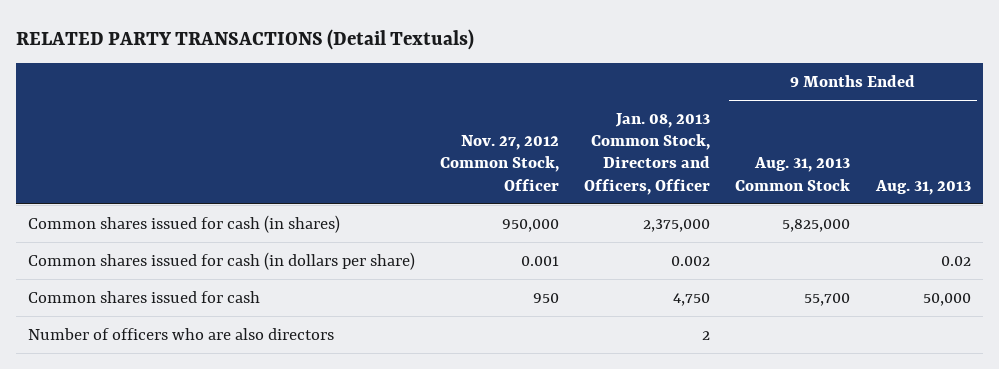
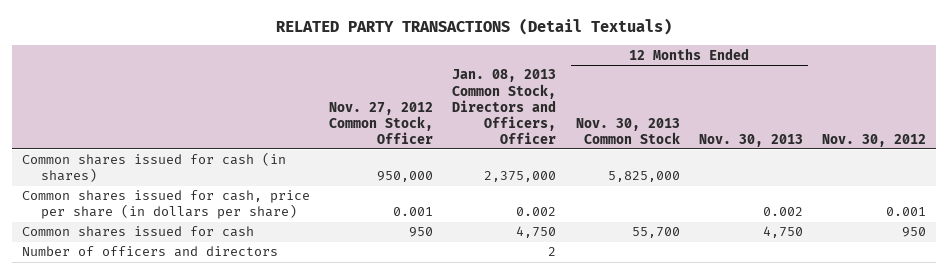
- | Nov. 27, 2012 Common Stock, Officer | Jan. 08, 2013 Common Stock, Directors and Officers, Officer | 9 Months Ended Aug. 31, 2013 Common Stock | 9 Months Ended Aug. 31, 2013
+ | Nov. 27, 2012 Common Stock, Officer | Jan. 08, 2013 Common Stock, Directors and Officers, Officer | 12 Months Ended Nov. 30, 2013 Common Stock | 12 Months Ended Nov. 30, 2013 | Nov. 30, 2012
- Common shares issued for cash (in dollars per share) | 0.001 | 0.002 | | 0.02
+ Common shares issued for cash, price per share (in dollars per share) | 0.001 | 0.002 | | 0.002 | 0.001
- Number of officers who are also directors | | 2 | |
+ Number of officers and directors | | 2 | | |

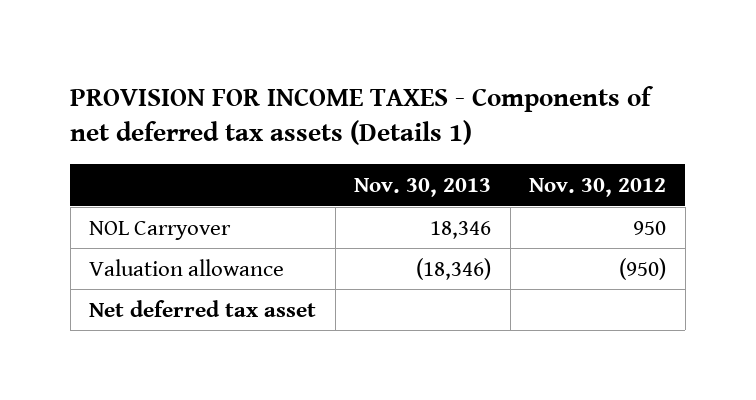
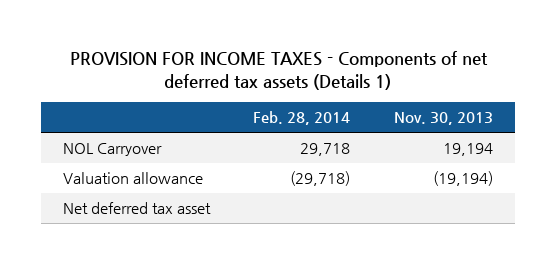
- | Nov. 30, 2013 | Nov. 30, 2012
+ | Feb. 28, 2014 | Nov. 30, 2013
- NOL Carryover | 18,346 | 950
- Valuation allowance | (18,346) | (950)
+ NOL Carryover | 29,718 | 19,194
+ Valuation allowance | (29,718) | (19,194)

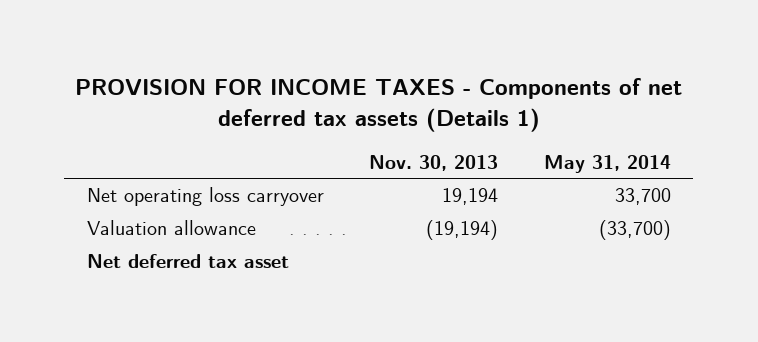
- | Feb. 28, 2014 | Nov. 30, 2013
+ | Nov. 30, 2013 | May 31, 2014
- NOL Carryover | 29,718 | 19,194
+ Net operating loss carryover | 19,194 | 33,700

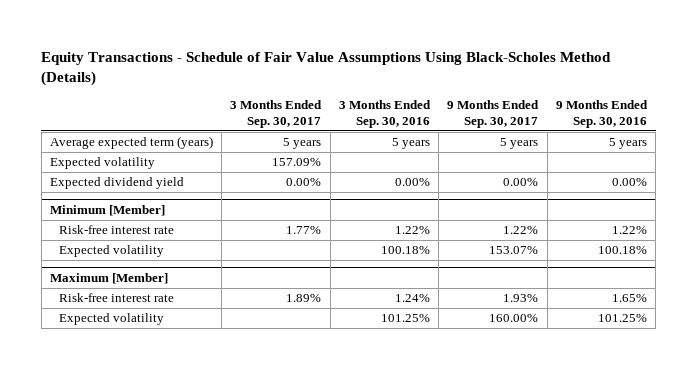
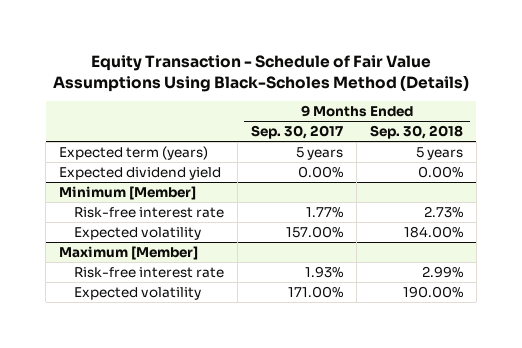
- Equity Transactions - Schedule of Fair Value Assumptions Using Black-Scholes Method (Details)
+ Equity Transaction - Schedule of Fair Value Assumptions Using Black-Scholes Method (Details)
- | 3 Months Ended Sep. 30, 2017 | 3 Months Ended Sep. 30, 2016 | 9 Months Ended Sep. 30, 2017 | 9 Months Ended Sep. 30, 2016
+ | 9 Months Ended Sep. 30, 2017 | 9 Months Ended Sep. 30, 2018
- Average expected term (years) | 5 years | 5 years | 5 years | 5 years
- Expected volatility | 157.09% | | |
+ Expected term (years) | 5 years | 5 years
@ Minimum [Member]
- Risk-free interest rate | 1.77% | 1.22% | 1.22% | 1.22%
- Expected volatility | | 100.18% | 153.07% | 100.18%
+ Risk-free interest rate | 1.77% | 2.73%
+ Expected volatility | 157.00% | 184.00%
@ Maximum [Member]
- Expected volatility | | 101.25% | 160.00% | 101.25%
+ Expected volatility | 171.00% | 190.00%

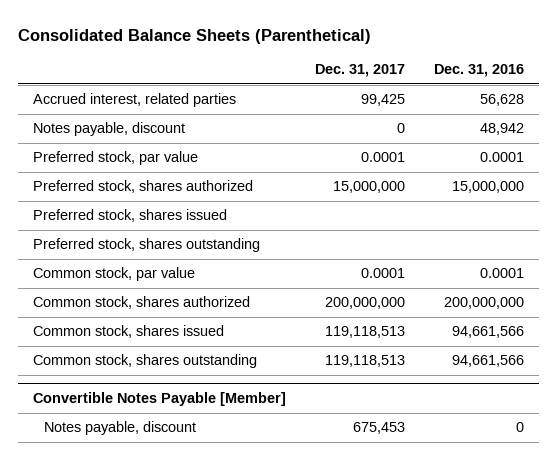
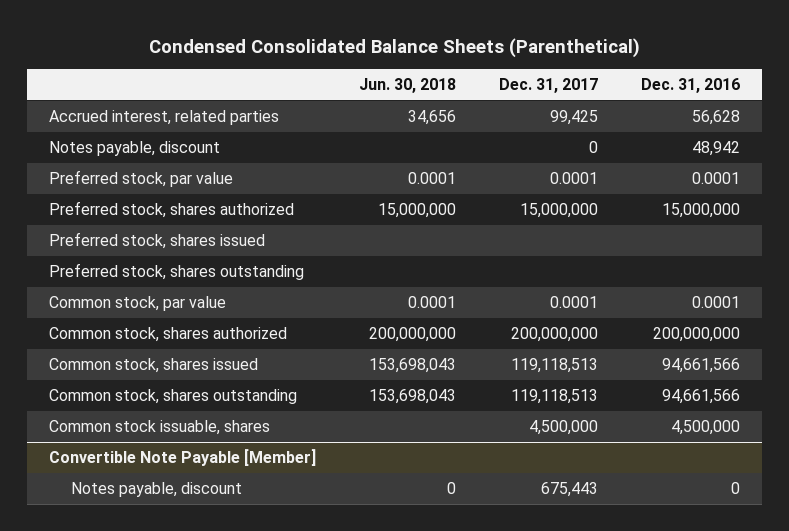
- Consolidated Balance Sheets (Parenthetical)
+ Condensed Consolidated Balance Sheets (Parenthetical)
- | Dec. 31, 2017 | Dec. 31, 2016
+ | Jun. 30, 2018 | Dec. 31, 2017 | Dec. 31, 2016
- Convertible Notes Payable [Member]
- Notes payable, discount | 675,453 | 0
+ Common stock issuable, shares | | 4,500,000 | 4,500,000
+ Convertible Note Payable [Member]
+ Notes payable, discount | 0 | 675,443 | 0

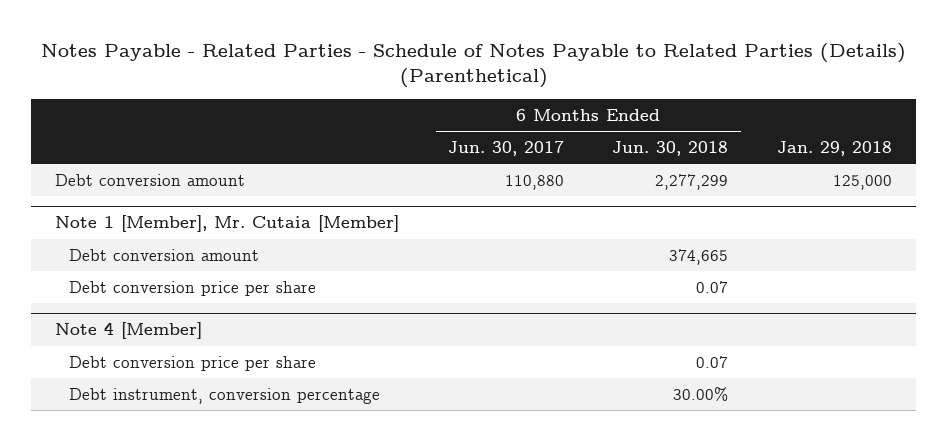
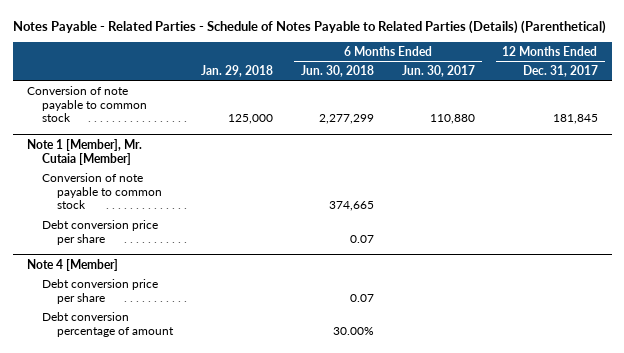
- | 6 Months Ended Jun. 30, 2017 | 6 Months Ended Jun. 30, 2018 | Jan. 29, 2018
+ | Jan. 29, 2018 | 6 Months Ended Jun. 30, 2018 | 6 Months Ended Jun. 30, 2017 | 12 Months Ended Dec. 31, 2017
- Debt conversion amount | 110,880 | 2,277,299 | 125,000
+ Conversion of note payable to common stock | 125,000 | 2,277,299 | 110,880 | 181,845
@ Note 1 [Member], Mr. Cutaia [Member]
- Debt conversion amount | | 374,665 |
+ Conversion of note payable to common stock | | 374,665 | |
@ Note 4 [Member]
- Debt instrument, conversion percentage | | 30.00% |
+ Debt conversion percentage of amount | | 30.00% | |

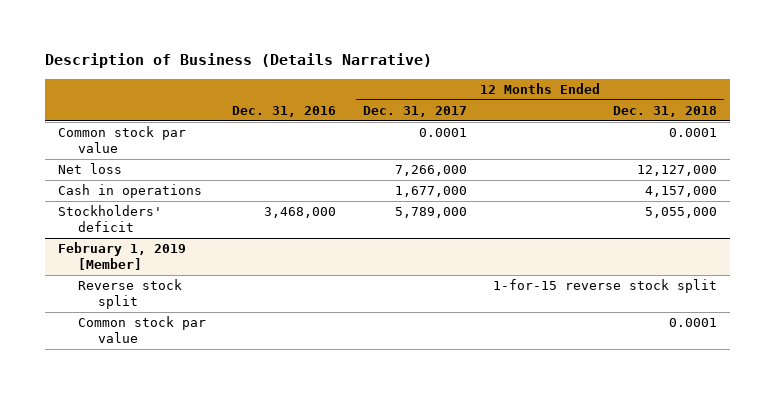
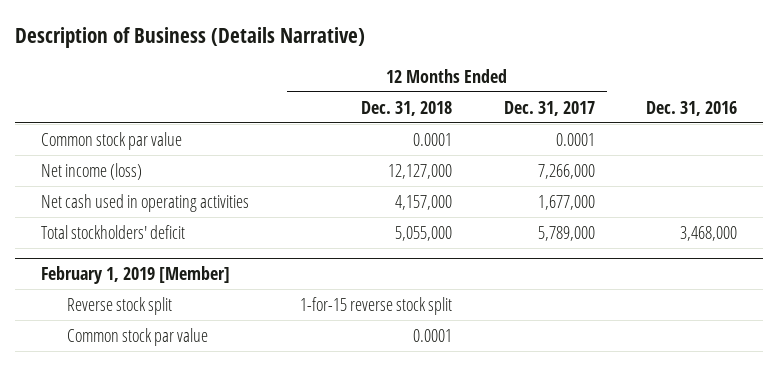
- | Dec. 31, 2016 | 12 Months Ended Dec. 31, 2017 | 12 Months Ended Dec. 31, 2018
+ | 12 Months Ended Dec. 31, 2018 | 12 Months Ended Dec. 31, 2017 | Dec. 31, 2016
- Net loss | | 7,266,000 | 12,127,000
- Cash in operations | | 1,677,000 | 4,157,000
- Stockholders' deficit | 3,468,000 | 5,789,000 | 5,055,000
+ Net income (loss) | 12,127,000 | 7,266,000 |
+ Net cash used in operating activities | 4,157,000 | 1,677,000 |
+ Total stockholders' deficit | 5,055,000 | 5,789,000 | 3,468,000

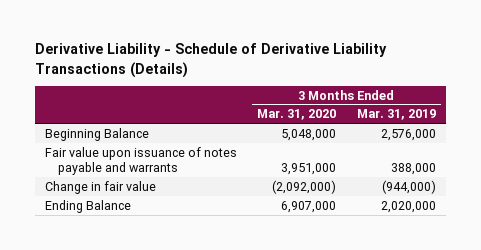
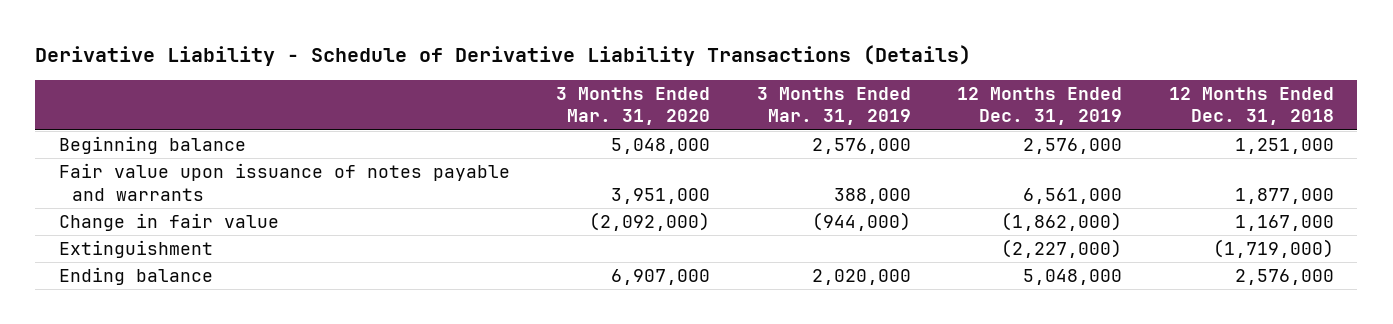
- | 3 Months Ended Mar. 31, 2020 | 3 Months Ended Mar. 31, 2019
+ | 3 Months Ended Mar. 31, 2020 | 3 Months Ended Mar. 31, 2019 | 12 Months Ended Dec. 31, 2019 | 12 Months Ended Dec. 31, 2018
- Beginning Balance | 5,048,000 | 2,576,000
+ Beginning balance | 5,048,000 | 2,576,000 | 2,576,000 | 1,251,000
- Ending Balance | 6,907,000 | 2,020,000
+ Extinguishment | | | (2,227,000) | (1,719,000)
+ Ending balance | 6,907,000 | 2,020,000 | 5,048,000 | 2,576,000

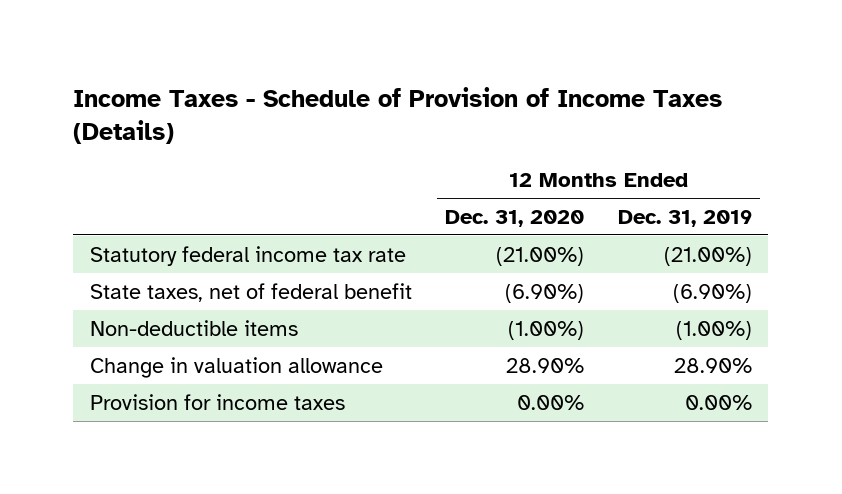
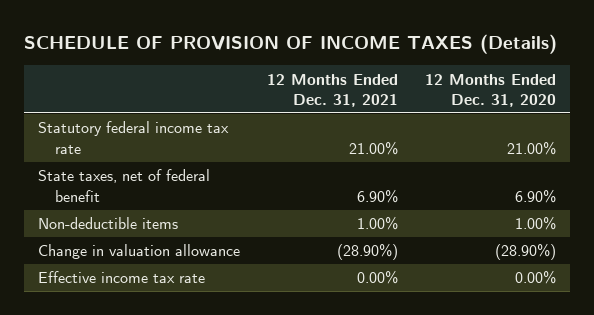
- Income Taxes - Schedule of Provision of Income Taxes (Details)
+ SCHEDULE OF PROVISION OF INCOME TAXES (Details)
- | 12 Months Ended Dec. 31, 2020 | 12 Months Ended Dec. 31, 2019
+ | 12 Months Ended Dec. 31, 2021 | 12 Months Ended Dec. 31, 2020
- Statutory federal income tax rate | (21.00%) | (21.00%)
- State taxes, net of federal benefit | (6.90%) | (6.90%)
- Non-deductible items | (1.00%) | (1.00%)
- Change in valuation allowance | 28.90% | 28.90%
- Provision for income taxes | 0.00% | 0.00%
+ Statutory federal income tax rate | 21.00% | 21.00%
+ State taxes, net of federal benefit | 6.90% | 6.90%
+ Non-deductible items | 1.00% | 1.00%
+ Change in valuation allowance | (28.90%) | (28.90%)
+ Effective income tax rate | 0.00% | 0.00%

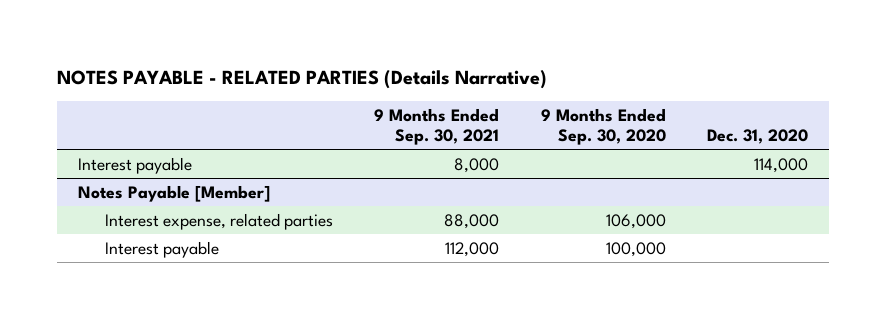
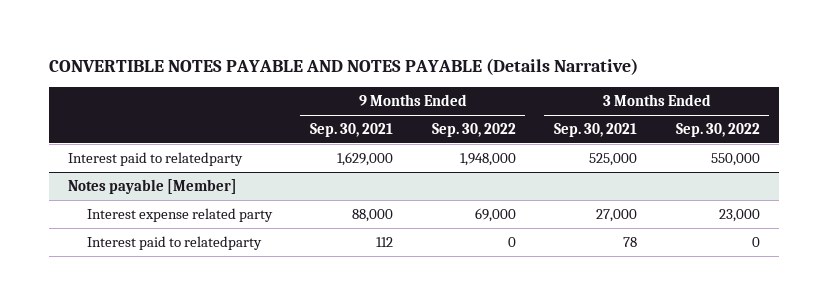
- NOTES PAYABLE - RELATED PARTIES (Details Narrative)
+ CONVERTIBLE NOTES PAYABLE AND NOTES PAYABLE (Details Narrative)
- | 9 Months Ended Sep. 30, 2021 | 9 Months Ended Sep. 30, 2020 | Dec. 31, 2020
+ | 9 Months Ended Sep. 30, 2021 | 9 Months Ended Sep. 30, 2022 | 3 Months Ended Sep. 30, 2021 | 3 Months Ended Sep. 30, 2022
- Interest payable | 8,000 | | 114,000
- Notes Payable [Member]
- Interest expense, related parties | 88,000 | 106,000 |
- Interest payable | 112,000 | 100,000 |
+ Interest paid to relatedparty | 1,629,000 | 1,948,000 | 525,000 | 550,000
+ Notes payable [Member]
+ Interest expense related party | 88,000 | 69,000 | 27,000 | 23,000
+ Interest paid to relatedparty | 112 | 0 | 78 | 0

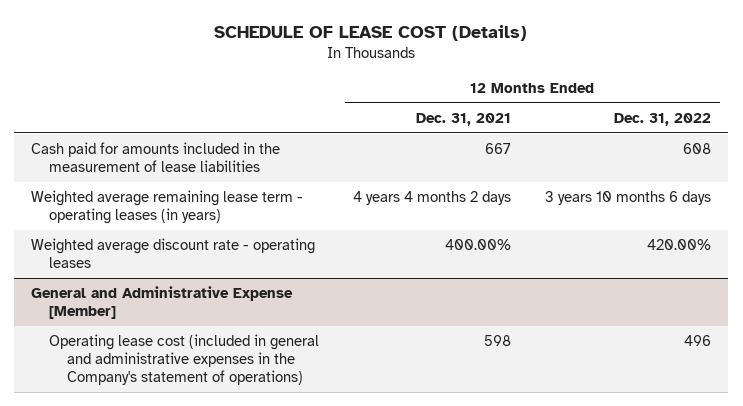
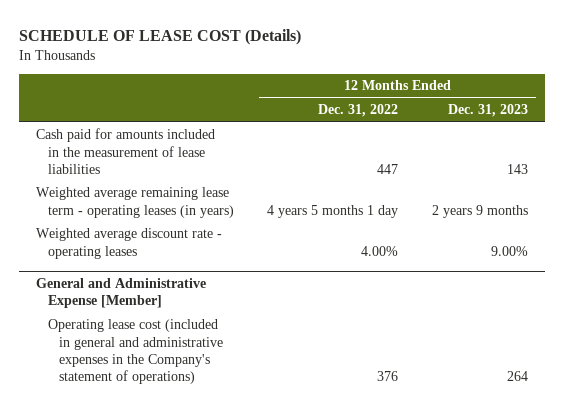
- | 12 Months Ended Dec. 31, 2021 | 12 Months Ended Dec. 31, 2022
+ | 12 Months Ended Dec. 31, 2022 | 12 Months Ended Dec. 31, 2023
- Cash paid for amounts included in the measurement of lease liabilities | 667 | 608
- Weighted average remaining lease term - operating leases (in years) | 4 years 4 months 2 days | 3 years 10 months 6 days
- Weighted average discount rate - operating leases | 400.00% | 420.00%
+ Cash paid for amounts included in the measurement of lease liabilities | 447 | 143
+ Weighted average remaining lease term - operating leases (in years) | 4 years 5 months 1 day | 2 years 9 months
+ Weighted average discount rate - operating leases | 4.00% | 9.00%
@ General and Administrative Expense [Member]
- Operating lease cost (included in general and administrative expenses in the Company's statement of operations) | 598 | 496
+ Operating lease cost (included in general and administrative expenses in the Company's statement of operations) | 376 | 264

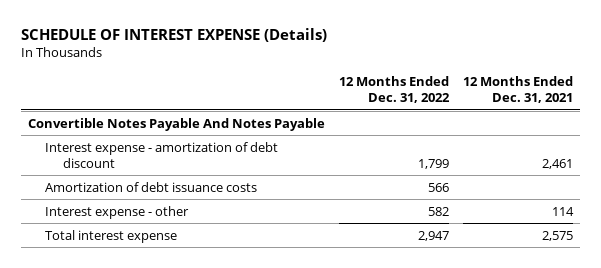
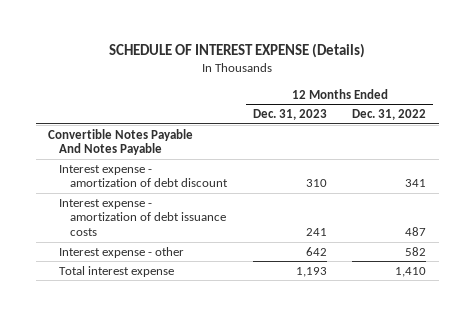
- | 12 Months Ended Dec. 31, 2022 | 12 Months Ended Dec. 31, 2021
+ | 12 Months Ended Dec. 31, 2023 | 12 Months Ended Dec. 31, 2022
- Interest expense - amortization of debt discount | 1,799 | 2,461
- Amortization of debt issuance costs | 566 |
+ Interest expense - amortization of debt discount | 310 | 341
+ Interest expense - amortization of debt issuance costs | 241 | 487
- Total interest expense | 2,947 | 2,575
+ Total interest expense | 1,193 | 1,410

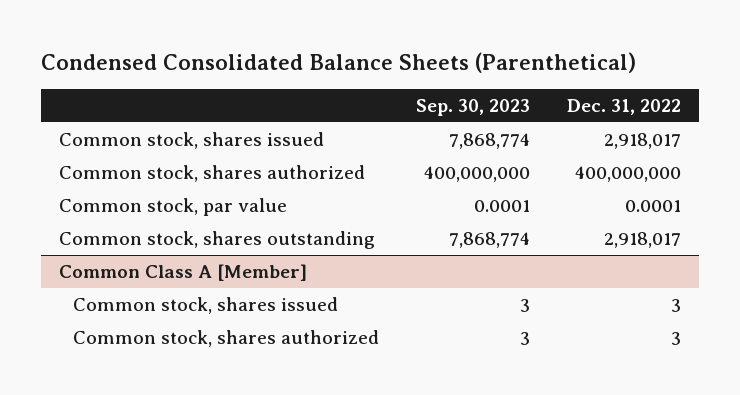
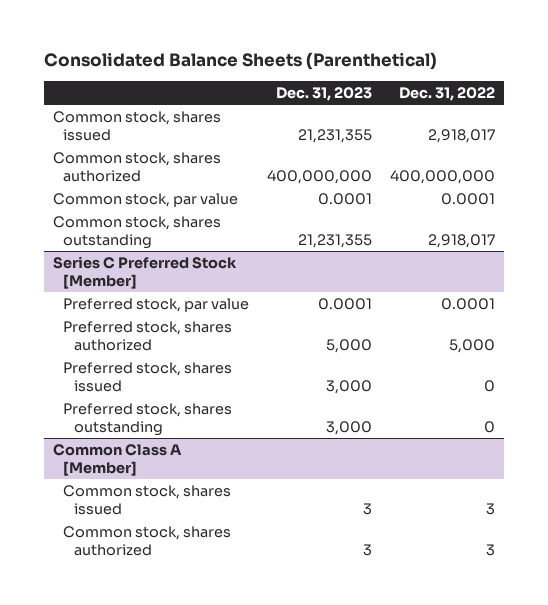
- Condensed Consolidated Balance Sheets (Parenthetical)
+ Consolidated Balance Sheets (Parenthetical)
- | Sep. 30, 2023 | Dec. 31, 2022
+ | Dec. 31, 2023 | Dec. 31, 2022
+ Series C Preferred Stock [Member]
+ Preferred stock, par value | 0.0001 | 0.0001
+ Preferred stock, shares authorized | 5,000 | 5,000
+ Preferred stock, shares issued | 3,000 | 0
+ Preferred stock, shares outstanding | 3,000 | 0

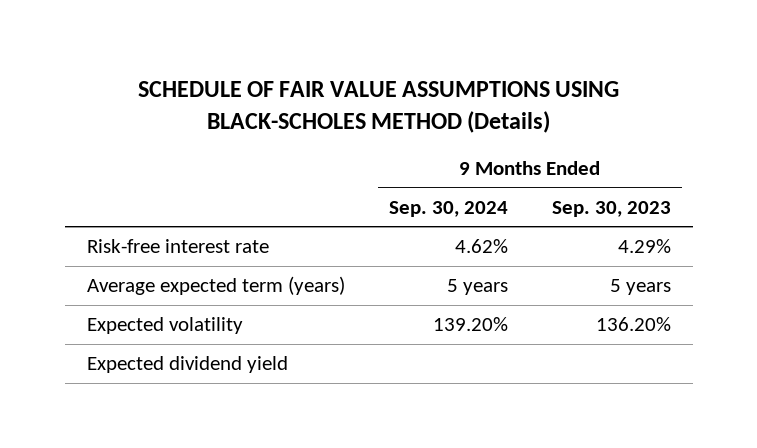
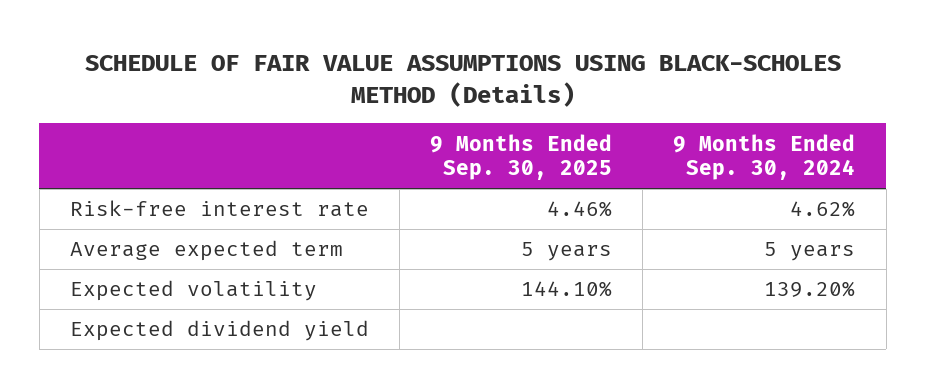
- | 9 Months Ended Sep. 30, 2024 | 9 Months Ended Sep. 30, 2023
+ | 9 Months Ended Sep. 30, 2025 | 9 Months Ended Sep. 30, 2024
- Average expected term (years) | 5 years | 5 years
+ Average expected term | 5 years | 5 years

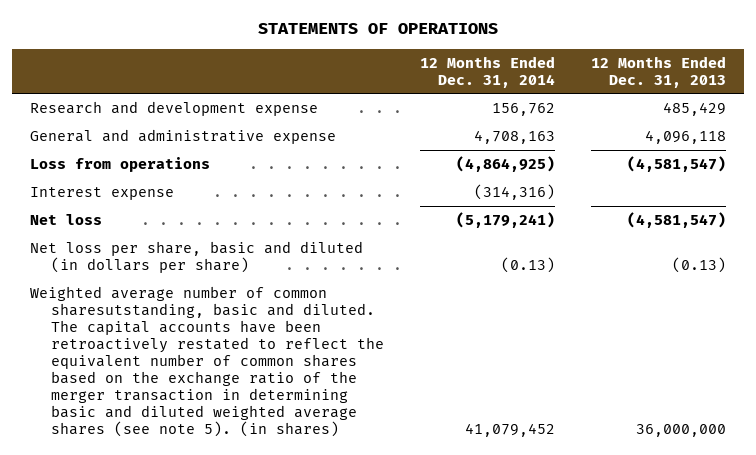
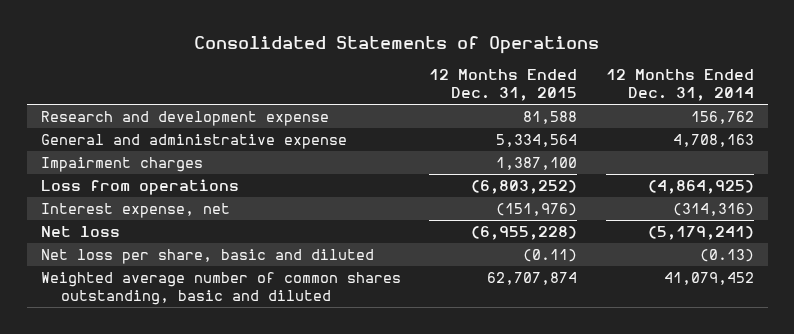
- STATEMENTS OF OPERATIONS
+ Consolidated Statements of Operations
- | 12 Months Ended Dec. 31, 2014 | 12 Months Ended Dec. 31, 2013
+ | 12 Months Ended Dec. 31, 2015 | 12 Months Ended Dec. 31, 2014
+ Impairment charges | 1,387,100 |
- Interest expense | (314,316) |
+ Interest expense, net | (151,976) | (314,316)
- Net loss per share, basic and diluted (in dollars per share) | (0.13) | (0.13)
- Weighted average number of common sharesutstanding, basic and diluted. The capital accounts have been retroactively restated to reflect the equivalent number of common shares based on the exchange ratio of the merger transaction in determining basic and diluted weighted average shares (see note 5). (in shares) | 41,079,452 | 36,000,000
+ Net loss per share, basic and diluted | (0.11) | (0.13)
+ Weighted average number of common shares outstanding, basic and diluted | 62,707,874 | 41,079,452

